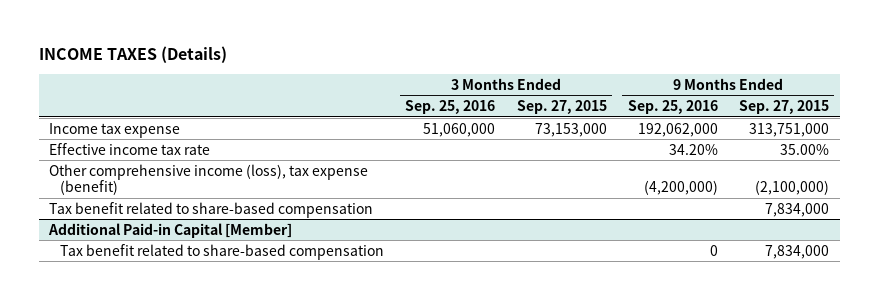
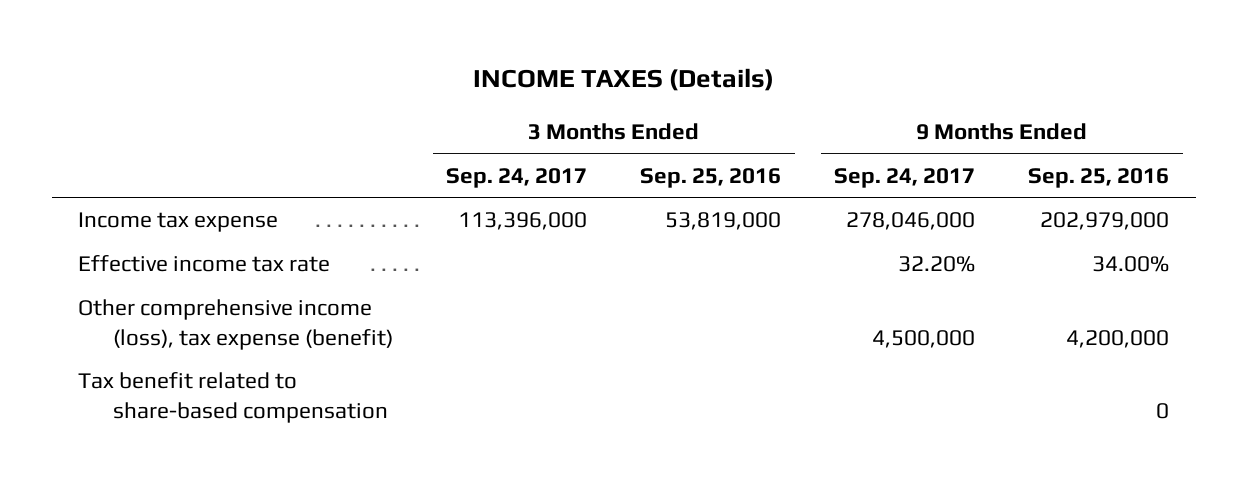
- | 3 Months Ended Sep. 25, 2016 | 3 Months Ended Sep. 27, 2015 | 9 Months Ended Sep. 25, 2016 | 9 Months Ended Sep. 27, 2015
+ | 3 Months Ended Sep. 24, 2017 | 3 Months Ended Sep. 25, 2016 | 9 Months Ended Sep. 24, 2017 | 9 Months Ended Sep. 25, 2016
- Income tax expense | 51,060,000 | 73,153,000 | 192,062,000 | 313,751,000
- Effective income tax rate | | | 34.20% | 35.00%
- Other comprehensive income (loss), tax expense (benefit) | | | (4,200,000) | (2,100,000)
- Tax benefit related to share-based compensation | | | | 7,834,000
- Additional Paid-in Capital [Member]
+ Income tax expense | 113,396,000 | 53,819,000 | 278,046,000 | 202,979,000
+ Effective income tax rate | | | 32.20% | 34.00%
+ Other comprehensive income (loss), tax expense (benefit) | | | 4,500,000 | 4,200,000

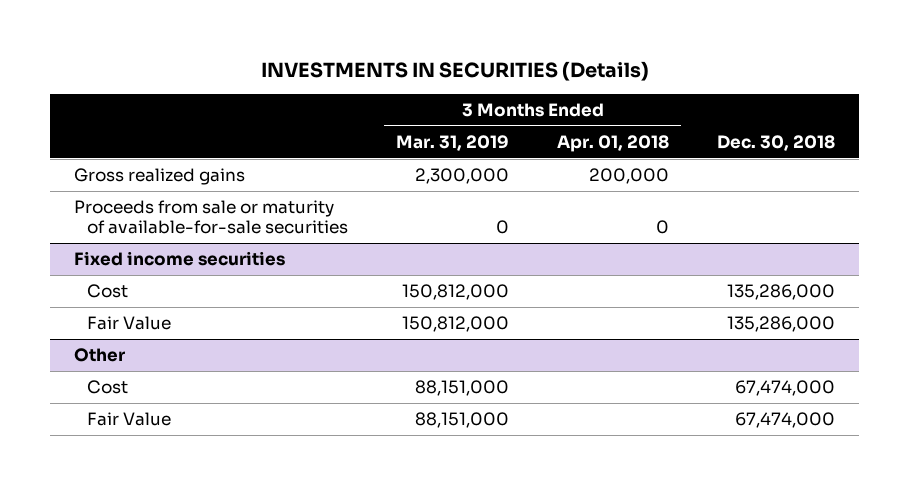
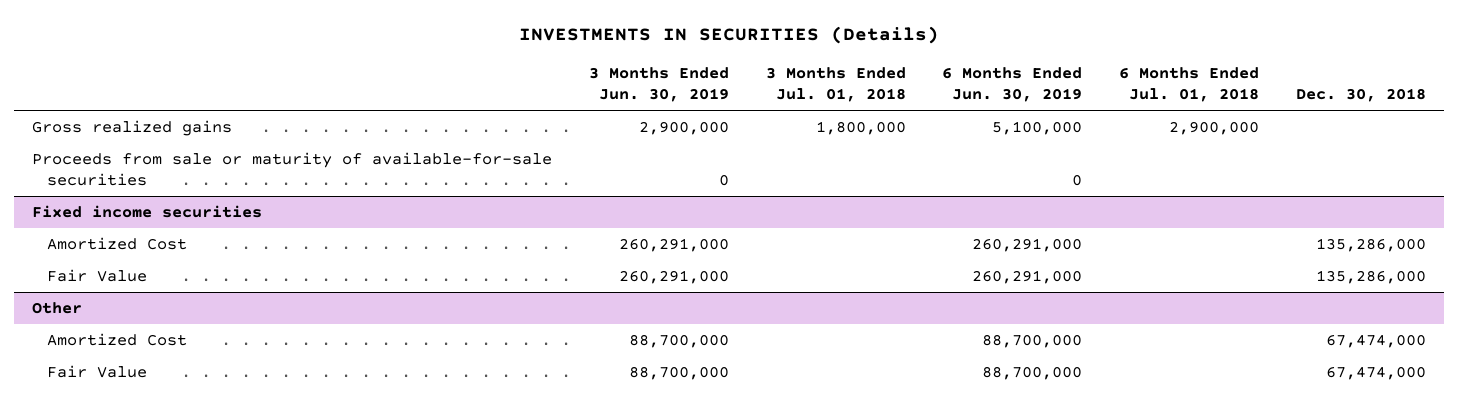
- | 3 Months Ended Mar. 31, 2019 | 3 Months Ended Apr. 01, 2018 | Dec. 30, 2018
+ | 3 Months Ended Jun. 30, 2019 | 3 Months Ended Jul. 01, 2018 | 6 Months Ended Jun. 30, 2019 | 6 Months Ended Jul. 01, 2018 | Dec. 30, 2018
@ Fixed income securities
- Cost | 150,812,000 | | 135,286,000
+ Amortized Cost | 260,291,000 | | 260,291,000 | | 135,286,000
@ Other
- Cost | 88,151,000 | | 67,474,000
+ Amortized Cost | 88,700,000 | | 88,700,000 | | 67,474,000

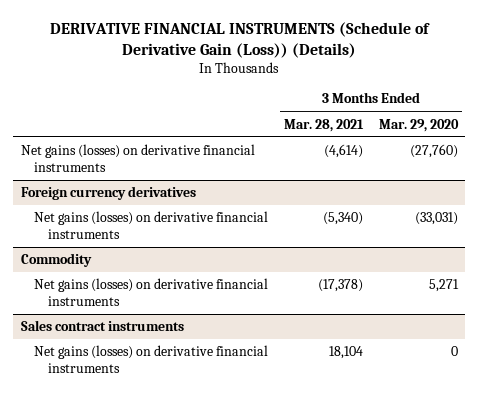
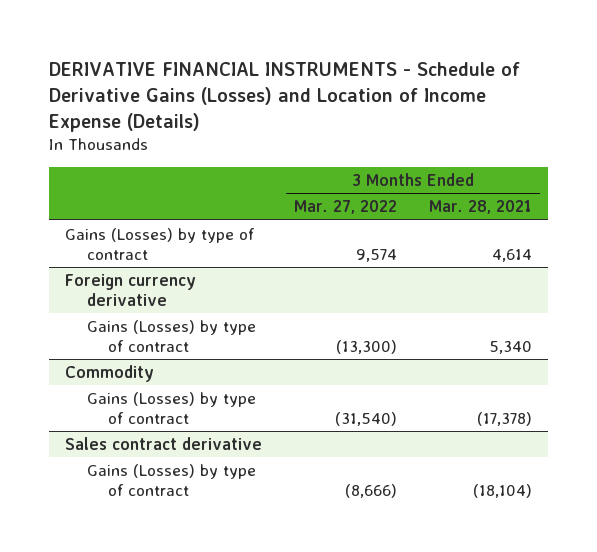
- DERIVATIVE FINANCIAL INSTRUMENTS (Schedule of Derivative Gain (Loss)) (Details)
+ DERIVATIVE FINANCIAL INSTRUMENTS - Schedule of Derivative Gains (Losses) and Location of Income Expense (Details)
- | 3 Months Ended Mar. 28, 2021 | 3 Months Ended Mar. 29, 2020
+ | 3 Months Ended Mar. 27, 2022 | 3 Months Ended Mar. 28, 2021
- Net gains (losses) on derivative financial instruments | (4,614) | (27,760)
- Foreign currency derivatives
- Net gains (losses) on derivative financial instruments | (5,340) | (33,031)
+ Gains (Losses) by type of contract | 9,574 | 4,614
+ Foreign currency derivative
+ Gains (Losses) by type of contract | (13,300) | 5,340
@ Commodity
- Net gains (losses) on derivative financial instruments | (17,378) | 5,271
- Sales contract instruments
- Net gains (losses) on derivative financial instruments | 18,104 | 0
@ Commodity
+ Gains (Losses) by type of contract | (31,540) | (17,378)
+ Sales contract derivative
+ Gains (Losses) by type of contract | (8,666) | (18,104)

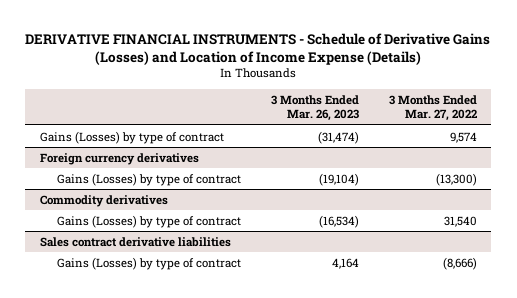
- | 3 Months Ended Mar. 27, 2022 | 3 Months Ended Mar. 28, 2021
+ | 3 Months Ended Mar. 26, 2023 | 3 Months Ended Mar. 27, 2022
- Foreign currency derivative
+ Foreign currency derivatives
- Commodity
- Gains (Losses) by type of contract | (31,540) | (17,378)
- Sales contract derivative
+ Commodity derivatives
+ Gains (Losses) by type of contract | (16,534) | 31,540
+ Sales contract derivative liabilities

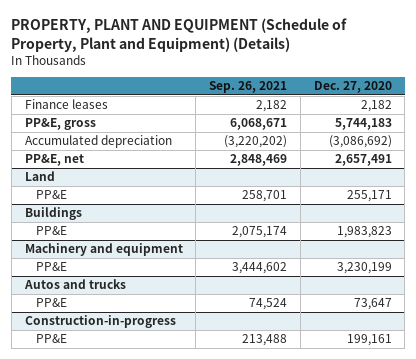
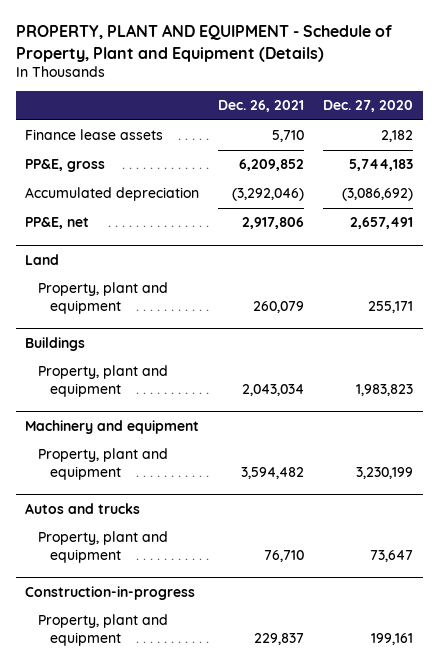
- PROPERTY, PLANT AND EQUIPMENT (Schedule of Property, Plant and Equipment) (Details)
+ PROPERTY, PLANT AND EQUIPMENT - Schedule of Property, Plant and Equipment (Details)
- | Sep. 26, 2021 | Dec. 27, 2020
+ | Dec. 26, 2021 | Dec. 27, 2020
- Finance leases | 2,182 | 2,182
+ Finance lease assets | 5,710 | 2,182
@ Land
- PP&E | 258,701 | 255,171
+ Property, plant and equipment | 260,079 | 255,171
@ Buildings
- PP&E | 2,075,174 | 1,983,823
+ Property, plant and equipment | 2,043,034 | 1,983,823
@ Machinery and equipment
- PP&E | 3,444,602 | 3,230,199
+ Property, plant and equipment | 3,594,482 | 3,230,199
@ Autos and trucks
- PP&E | 74,524 | 73,647
+ Property, plant and equipment | 76,710 | 73,647
@ Construction-in-progress
- PP&E | 213,488 | 199,161
+ Property, plant and equipment | 229,837 | 199,161

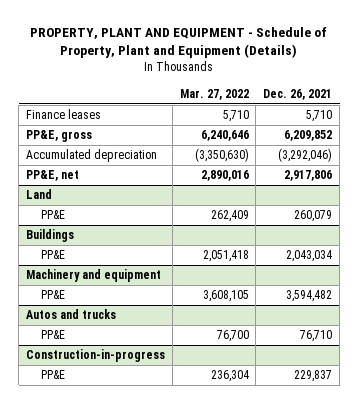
- | Dec. 26, 2021 | Dec. 27, 2020
+ | Mar. 27, 2022 | Dec. 26, 2021
- Finance lease assets | 5,710 | 2,182
+ Finance leases | 5,710 | 5,710
@ Land
- Property, plant and equipment | 260,079 | 255,171
+ PP&E | 262,409 | 260,079
@ Buildings
- Property, plant and equipment | 2,043,034 | 1,983,823
+ PP&E | 2,051,418 | 2,043,034
@ Machinery and equipment
- Property, plant and equipment | 3,594,482 | 3,230,199
+ PP&E | 3,608,105 | 3,594,482
@ Autos and trucks
- Property, plant and equipment | 76,710 | 73,647
+ PP&E | 76,700 | 76,710
@ Construction-in-progress
- Property, plant and equipment | 229,837 | 199,161
+ PP&E | 236,304 | 229,837

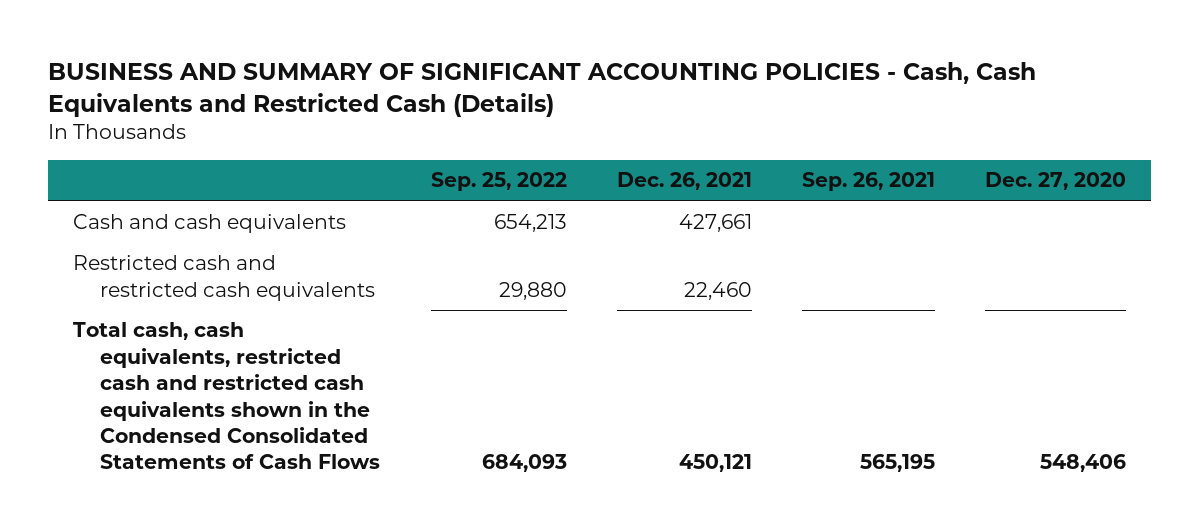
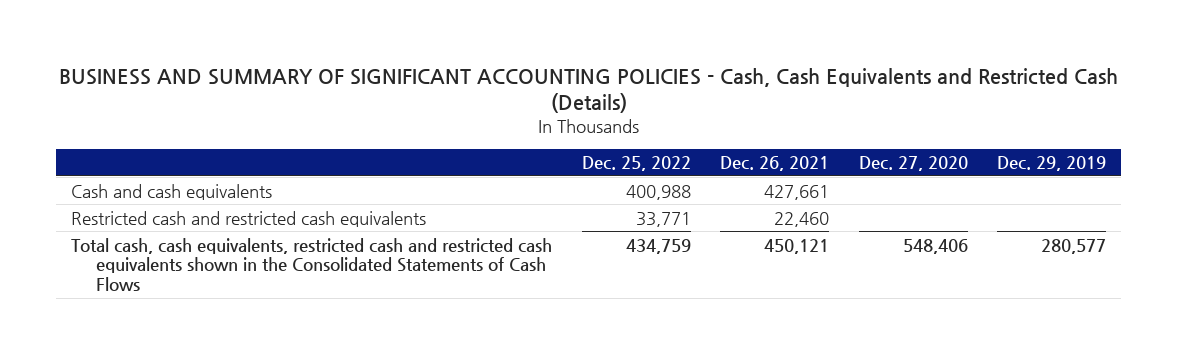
- | Sep. 25, 2022 | Dec. 26, 2021 | Sep. 26, 2021 | Dec. 27, 2020
+ | Dec. 25, 2022 | Dec. 26, 2021 | Dec. 27, 2020 | Dec. 29, 2019
- Total cash, cash equivalents, restricted cash and restricted cash equivalents shown in the Condensed Consolidated Statements of Cash Flows | 684,093 | 450,121 | 565,195 | 548,406
+ Total cash, cash equivalents, restricted cash and restricted cash equivalents shown in the Consolidated Statements of Cash Flows | 434,759 | 450,121 | 548,406 | 280,577

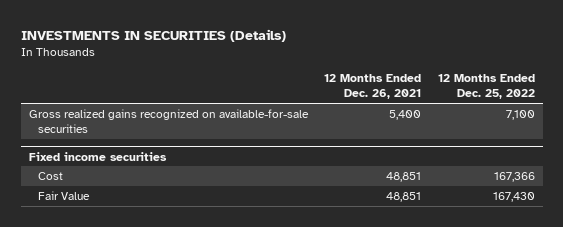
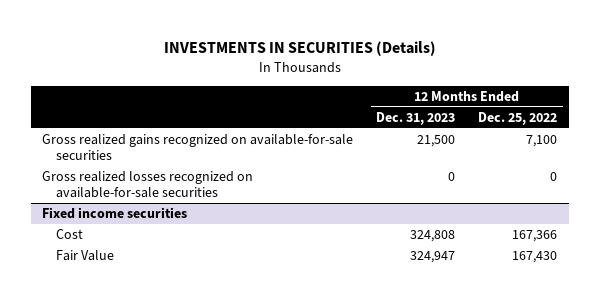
- | 12 Months Ended Dec. 26, 2021 | 12 Months Ended Dec. 25, 2022
+ | 12 Months Ended Dec. 31, 2023 | 12 Months Ended Dec. 25, 2022
+ Gross realized losses recognized on available-for-sale securities | 0 | 0

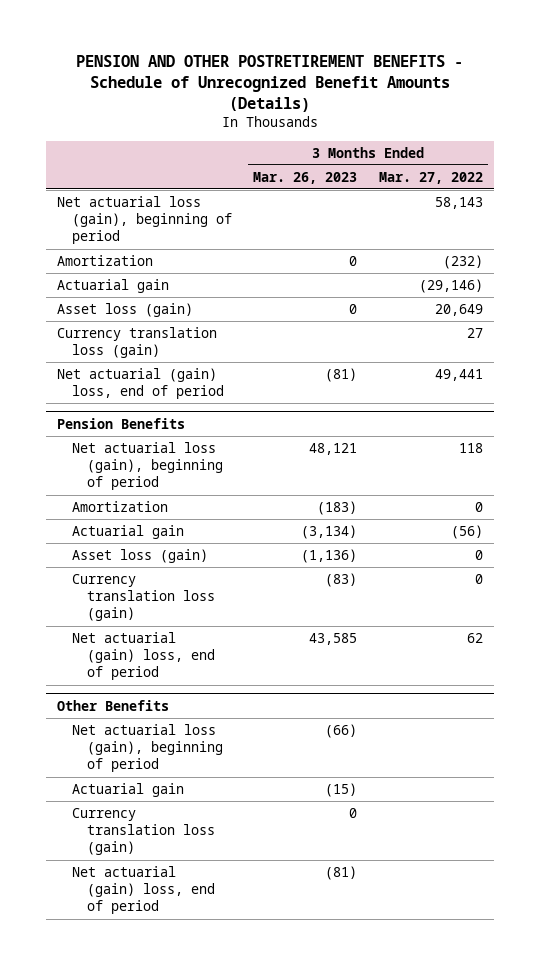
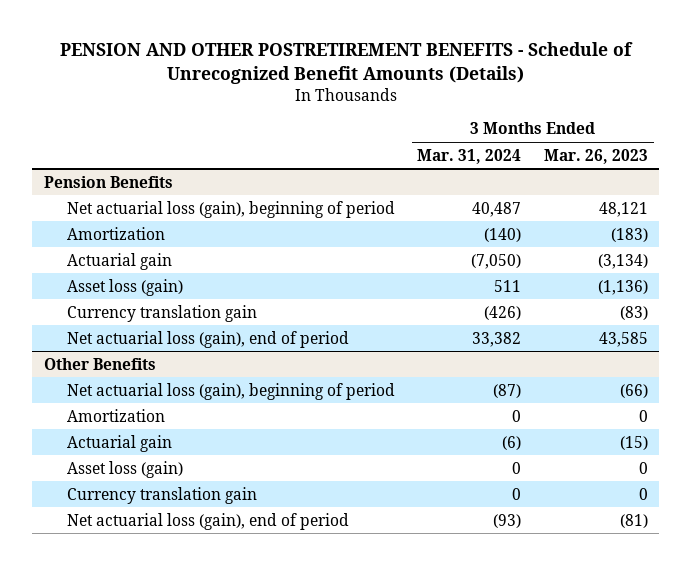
- | 3 Months Ended Mar. 26, 2023 | 3 Months Ended Mar. 27, 2022
+ | 3 Months Ended Mar. 31, 2024 | 3 Months Ended Mar. 26, 2023
- Net actuarial loss (gain), beginning of period | | 58,143
- Amortization | 0 | (232)
- Actuarial gain | | (29,146)
- Asset loss (gain) | 0 | 20,649
- Currency translation loss (gain) | | 27
- Net actuarial (gain) loss, end of period | (81) | 49,441
@ Pension Benefits
- Currency translation loss (gain) | (83) | 0
- Net actuarial (gain) loss, end of period | 43,585 | 62
+ Currency translation gain | (426) | (83)
+ Net actuarial loss (gain), end of period | 33,382 | 43,585
@ Other Benefits
+ Amortization | 0 | 0
- Currency translation loss (gain) | 0 |
- Net actuarial (gain) loss, end of period | (81) |
+ Asset loss (gain) | 0 | 0
+ Currency translation gain | 0 | 0
+ Net actuarial loss (gain), end of period | (93) | (81)

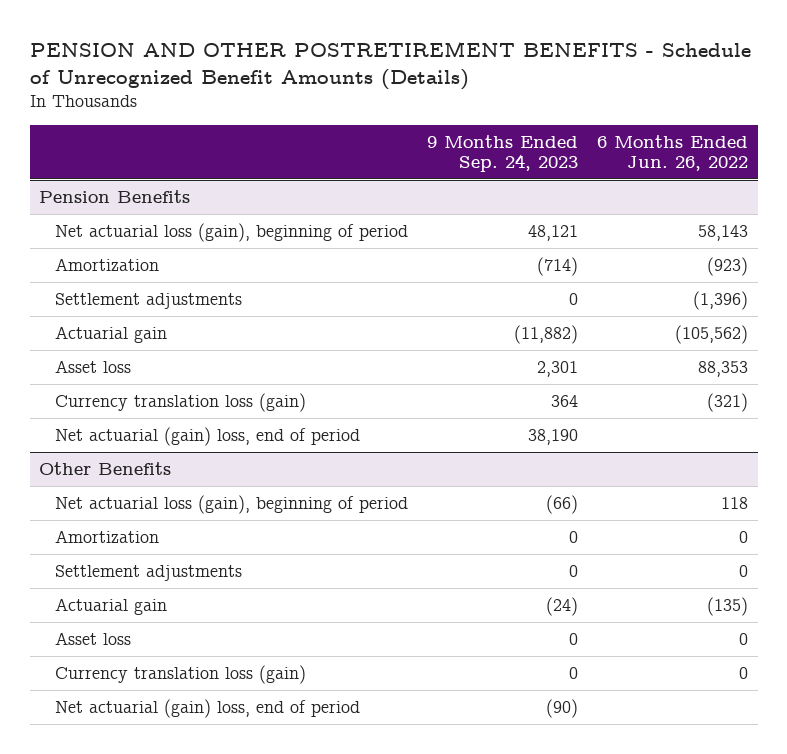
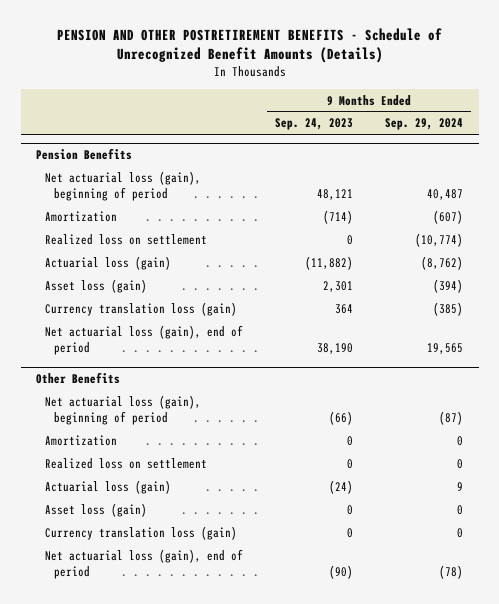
- | 9 Months Ended Sep. 24, 2023 | 6 Months Ended Jun. 26, 2022
+ | 9 Months Ended Sep. 24, 2023 | 9 Months Ended Sep. 29, 2024
@ Pension Benefits
- Settlement adjustments | 0 | (1,396)
- Actuarial gain | (11,882) | (105,562)
- Asset loss | 2,301 | 88,353
+ Realized loss on settlement | 0 | (10,774)
+ Actuarial loss (gain) | (11,882) | (8,762)
+ Asset loss (gain) | 2,301 | (394)
- Net actuarial (gain) loss, end of period | 38,190 |
+ Net actuarial loss (gain), end of period | 38,190 | 19,565
@ Other Benefits
- Settlement adjustments | 0 | 0
- Actuarial gain | (24) | (135)
- Asset loss | 0 | 0
+ Realized loss on settlement | 0 | 0
+ Actuarial loss (gain) | (24) | 9
+ Asset loss (gain) | 0 | 0
- Net actuarial (gain) loss, end of period | (90) |
+ Net actuarial loss (gain), end of period | (90) | (78)

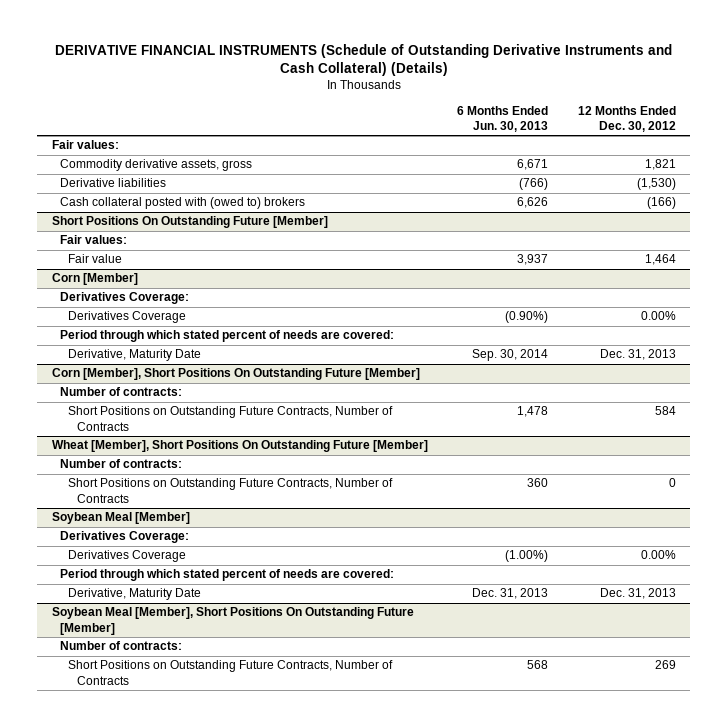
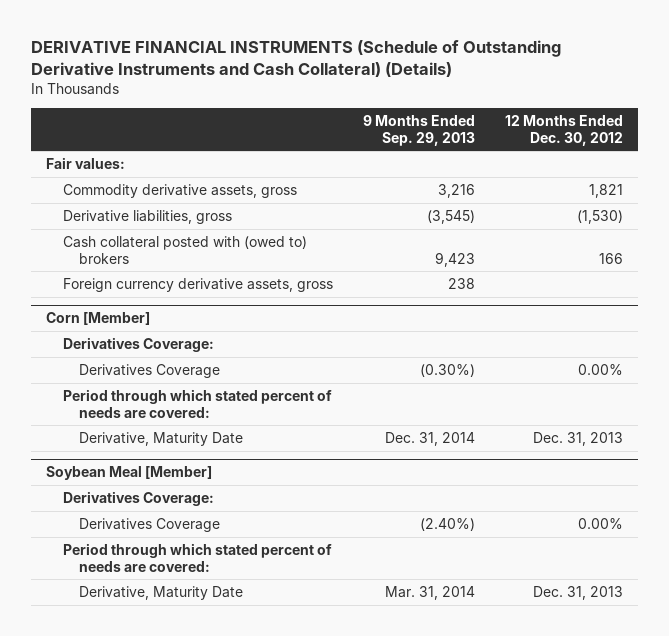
- | 6 Months Ended Jun. 30, 2013 | 12 Months Ended Dec. 30, 2012
+ | 9 Months Ended Sep. 29, 2013 | 12 Months Ended Dec. 30, 2012
- Derivative liabilities | (766) | (1,530)
- Cash collateral posted with (owed to) brokers | 6,626 | (166)
- Short Positions On Outstanding Future [Member]
- Fair values:
- Fair value | 3,937 | 1,464
+ Derivative liabilities, gross | (3,545) | (1,530)
+ Cash collateral posted with (owed to) brokers | 9,423 | 166
+ Foreign currency derivative assets, gross | 238 |
- Corn [Member], Short Positions On Outstanding Future [Member]
- Number of contracts:
- Short Positions on Outstanding Future Contracts, Number of Contracts | 1,478 | 584
- Wheat [Member], Short Positions On Outstanding Future [Member]
- Number of contracts:
- Short Positions on Outstanding Future Contracts, Number of Contracts | 360 | 0
- Soybean Meal [Member], Short Positions On Outstanding Future [Member]
- Number of contracts:
- Short Positions on Outstanding Future Contracts, Number of Contracts | 568 | 269

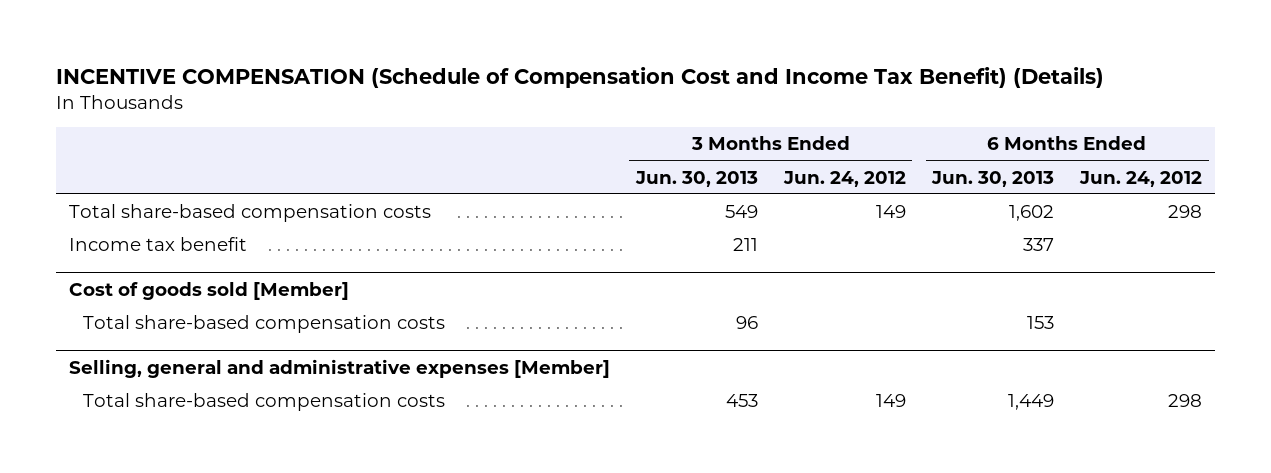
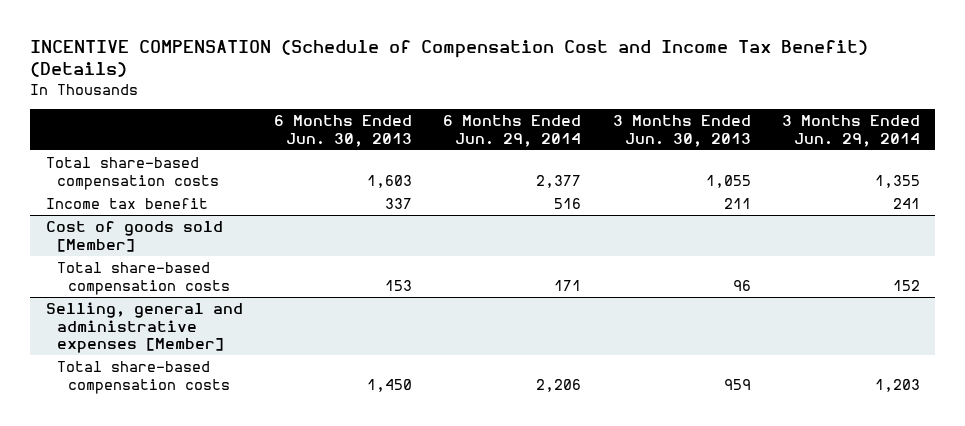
- | 3 Months Ended Jun. 30, 2013 | 3 Months Ended Jun. 24, 2012 | 6 Months Ended Jun. 30, 2013 | 6 Months Ended Jun. 24, 2012
+ | 6 Months Ended Jun. 30, 2013 | 6 Months Ended Jun. 29, 2014 | 3 Months Ended Jun. 30, 2013 | 3 Months Ended Jun. 29, 2014
- Total share-based compensation costs | 549 | 149 | 1,602 | 298
+ Total share-based compensation costs | 1,603 | 2,377 | 1,055 | 1,355
@ Selling, general and administrative expenses [Member]
- Total share-based compensation costs | 453 | 149 | 1,449 | 298
+ Total share-based compensation costs | 1,450 | 2,206 | 959 | 1,203

